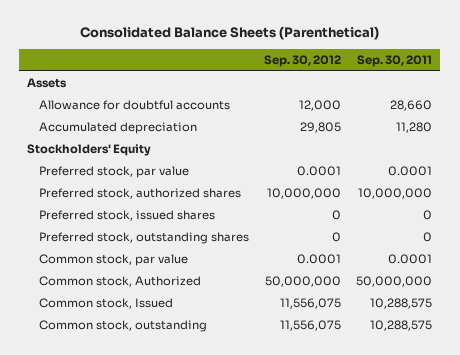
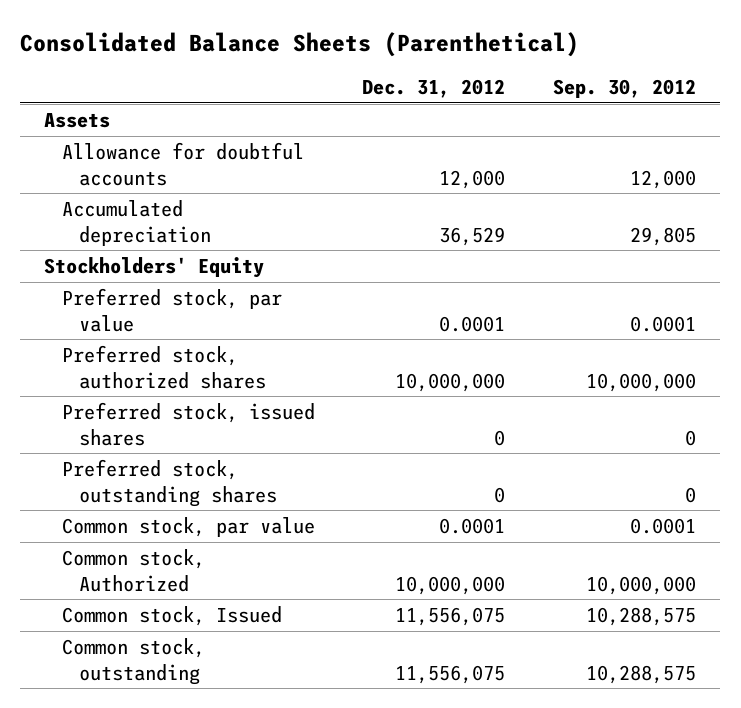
- | Sep. 30, 2012 | Sep. 30, 2011
+ | Dec. 31, 2012 | Sep. 30, 2012
- Common stock, Authorized | 50,000,000 | 50,000,000
- Common stock, Issued | 11,556,075 | 10,288,575
- Common stock, outstanding | 11,556,075 | 10,288,575
+ Common stock, Authorized | 10,000,000 | 10,000,000
+ Common stock, Issued | 11,556,075 | 10,288,575
+ Common stock, outstanding | 11,556,075 | 10,288,575

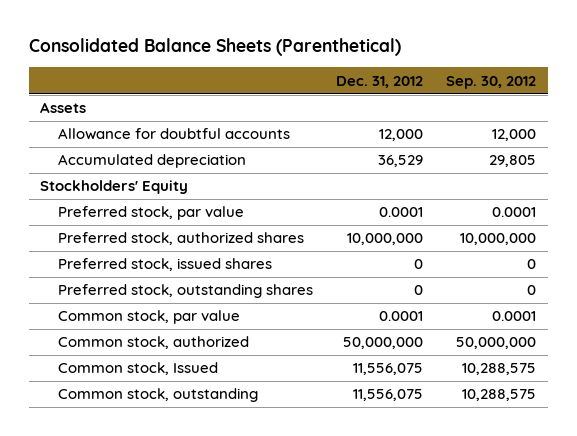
- Common stock, Authorized | 10,000,000 | 10,000,000
+ Common stock, authorized | 50,000,000 | 50,000,000

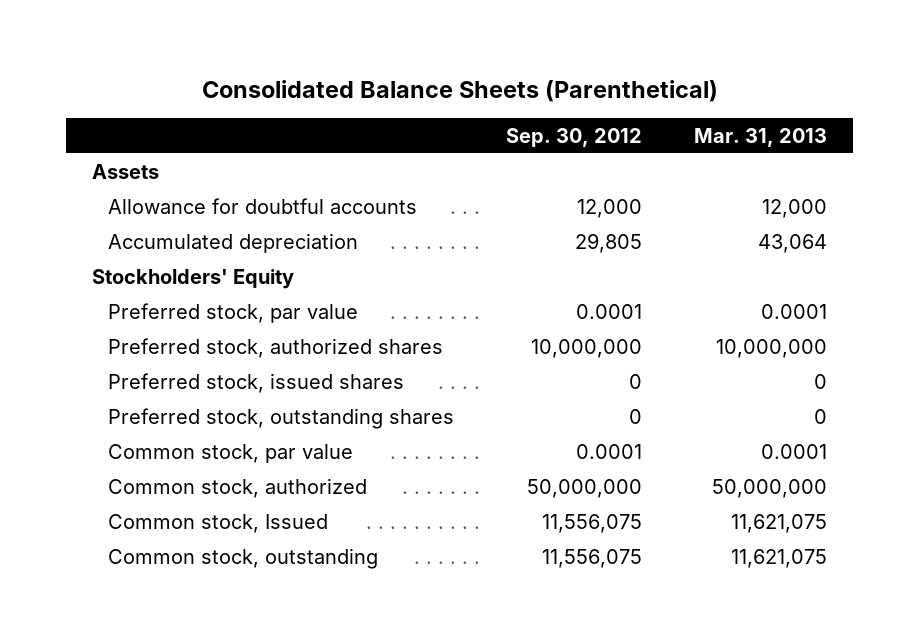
- | Dec. 31, 2012 | Sep. 30, 2012
+ | Sep. 30, 2012 | Mar. 31, 2013
- Common stock, Issued | 11,556,075 | 10,288,575
- Common stock, outstanding | 11,556,075 | 10,288,575
+ Common stock, Issued | 11,556,075 | 11,621,075
+ Common stock, outstanding | 11,556,075 | 11,621,075

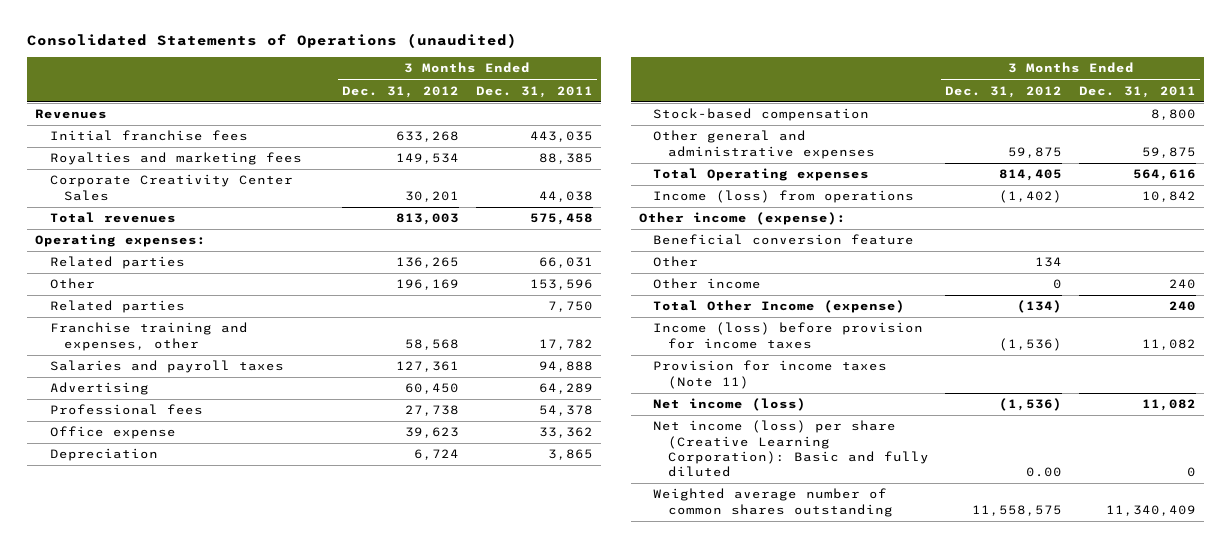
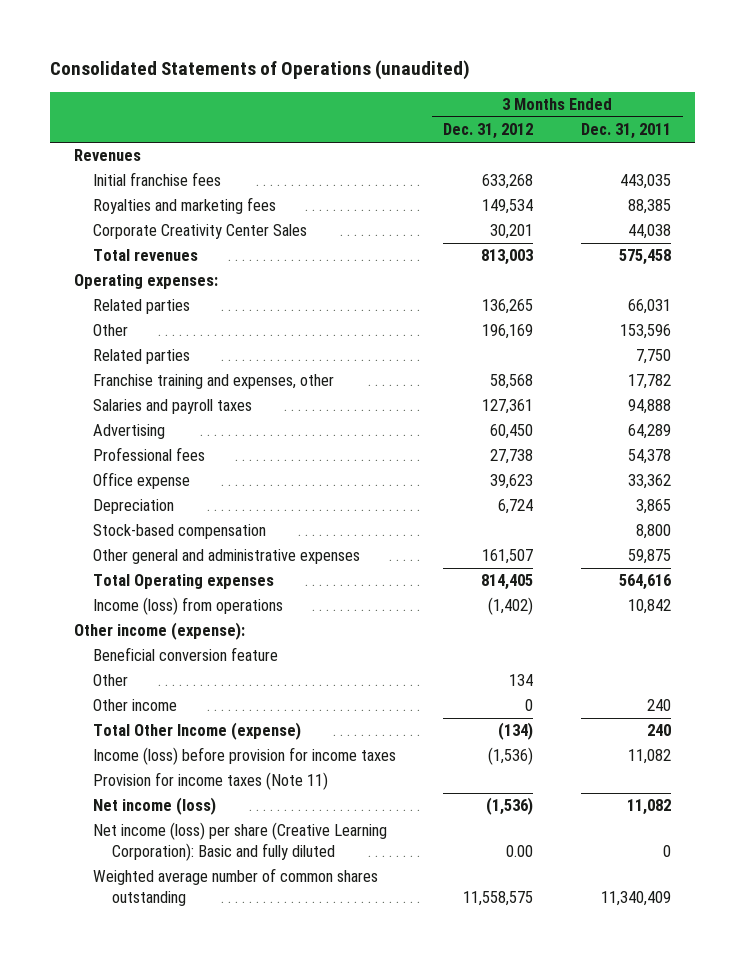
- Other general and administrative expenses | 59,875 | 59,875
+ Other general and administrative expenses | 161,507 | 59,875

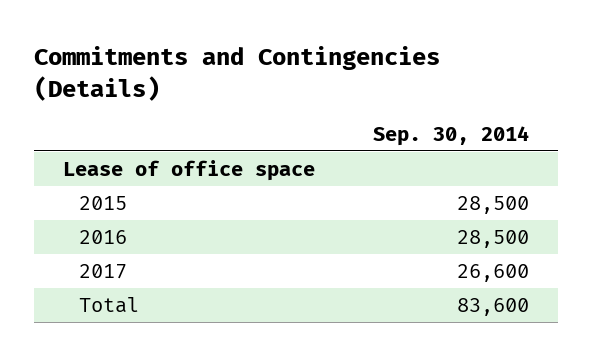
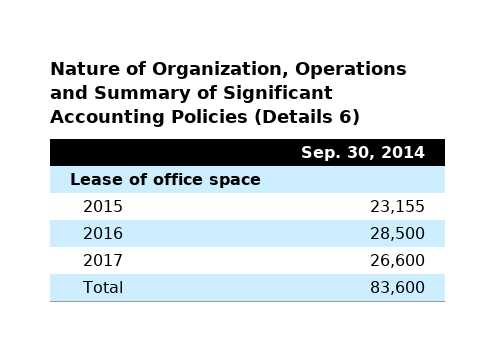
- Commitments and Contingencies (Details)
+ Nature of Organization, Operations and Summary of Significant Accounting Policies (Details 6)
- 2015 | 28,500
+ 2015 | 23,155

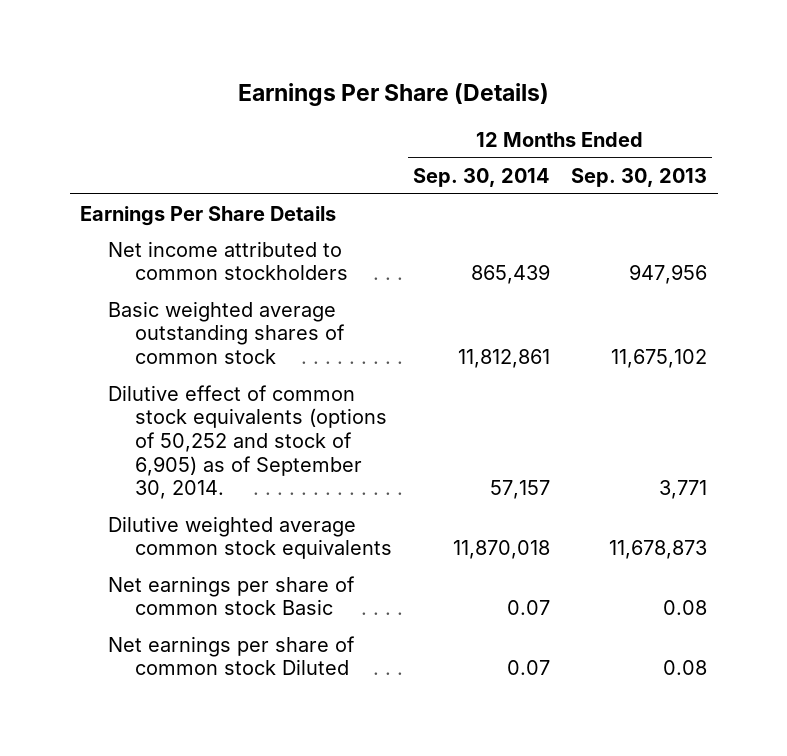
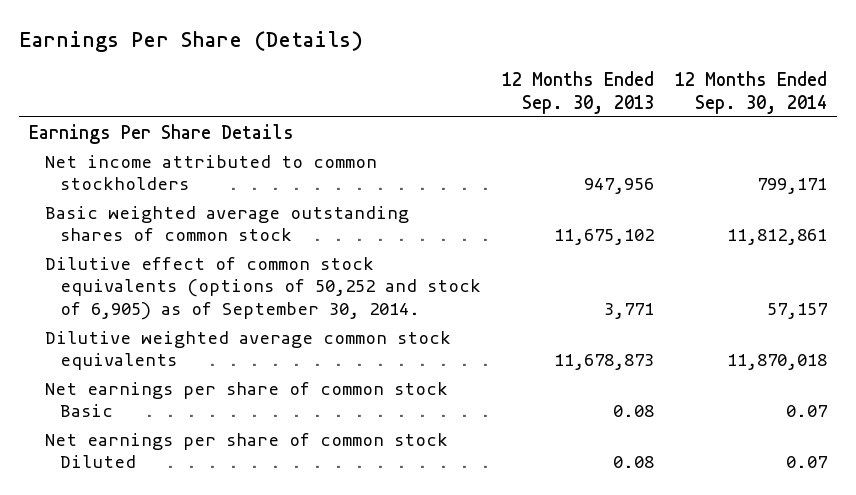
- | 12 Months Ended Sep. 30, 2014 | 12 Months Ended Sep. 30, 2013
+ | 12 Months Ended Sep. 30, 2013 | 12 Months Ended Sep. 30, 2014
- Net income attributed to common stockholders | 865,439 | 947,956
+ Net income attributed to common stockholders | 947,956 | 799,171

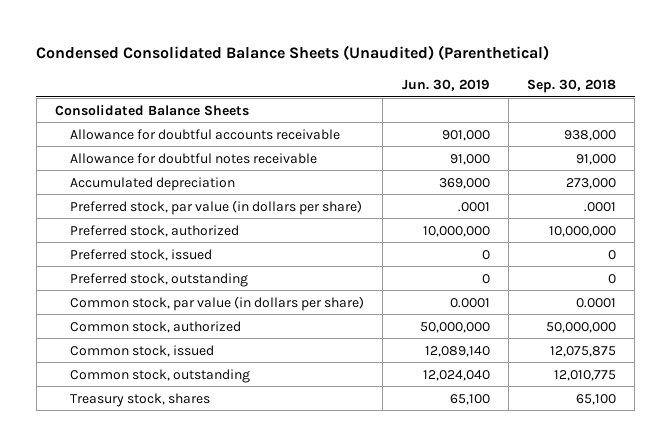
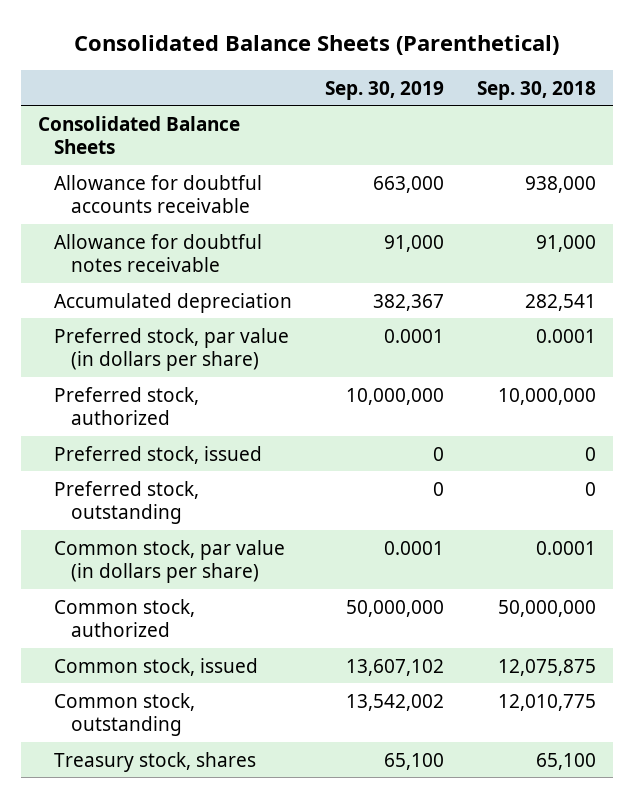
- Condensed Consolidated Balance Sheets (Unaudited) (Parenthetical)
+ Consolidated Balance Sheets (Parenthetical)
- | Jun. 30, 2019 | Sep. 30, 2018
+ | Sep. 30, 2019 | Sep. 30, 2018
- Accumulated depreciation | 369,000 | 273,000
- Preferred stock, par value (in dollars per share) | .0001 | .0001
+ Accumulated depreciation | 382,367 | 282,541
+ Preferred stock, par value (in dollars per share) | 0.0001 | 0.0001

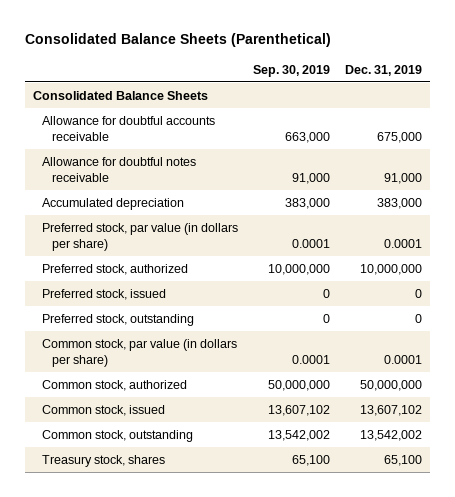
- | Sep. 30, 2019 | Sep. 30, 2018
+ | Sep. 30, 2019 | Dec. 31, 2019
- Accumulated depreciation | 382,367 | 282,541
+ Accumulated depreciation | 383,000 | 383,000

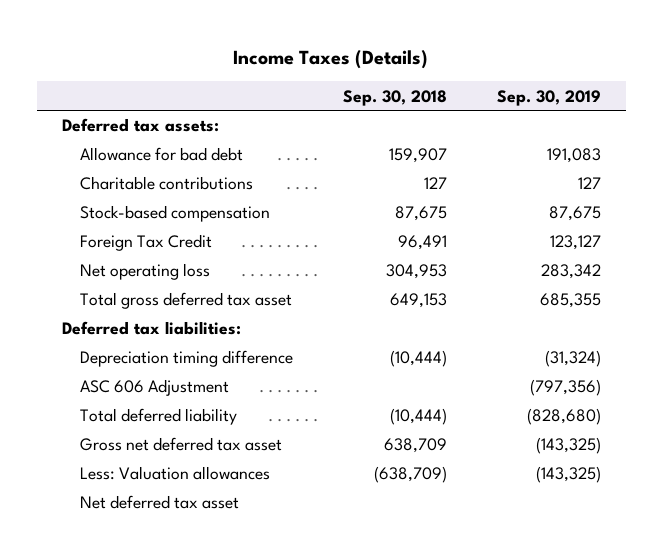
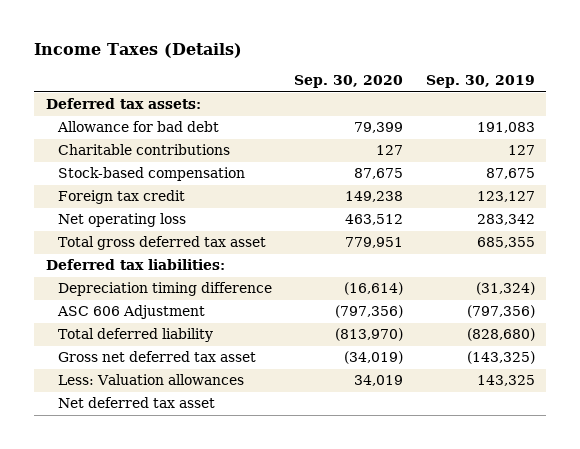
- | Sep. 30, 2018 | Sep. 30, 2019
+ | Sep. 30, 2020 | Sep. 30, 2019
- Foreign Tax Credit | 96,491 | 123,127
+ Foreign tax credit | 149,238 | 123,127
- Less: Valuation allowances | (638,709) | (143,325)
+ Less: Valuation allowances | 34,019 | 143,325

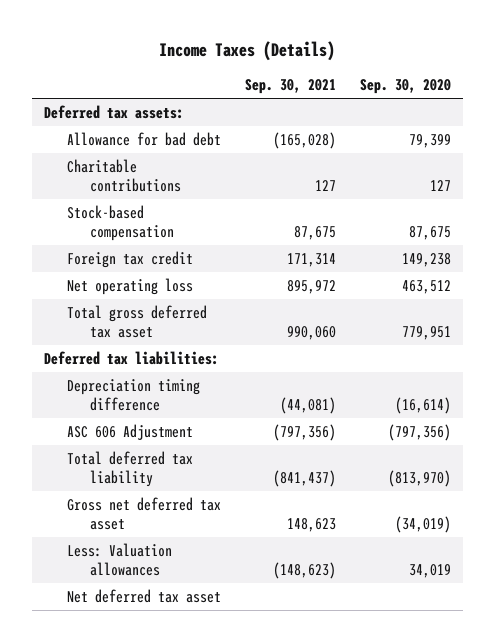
- | Sep. 30, 2020 | Sep. 30, 2019
+ | Sep. 30, 2021 | Sep. 30, 2020
- Total deferred liability | (813,970) | (828,680)
+ Total deferred tax liability | (841,437) | (813,970)

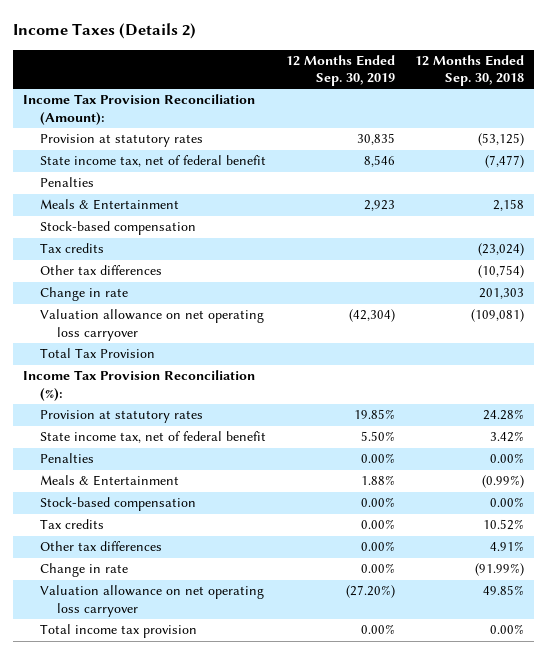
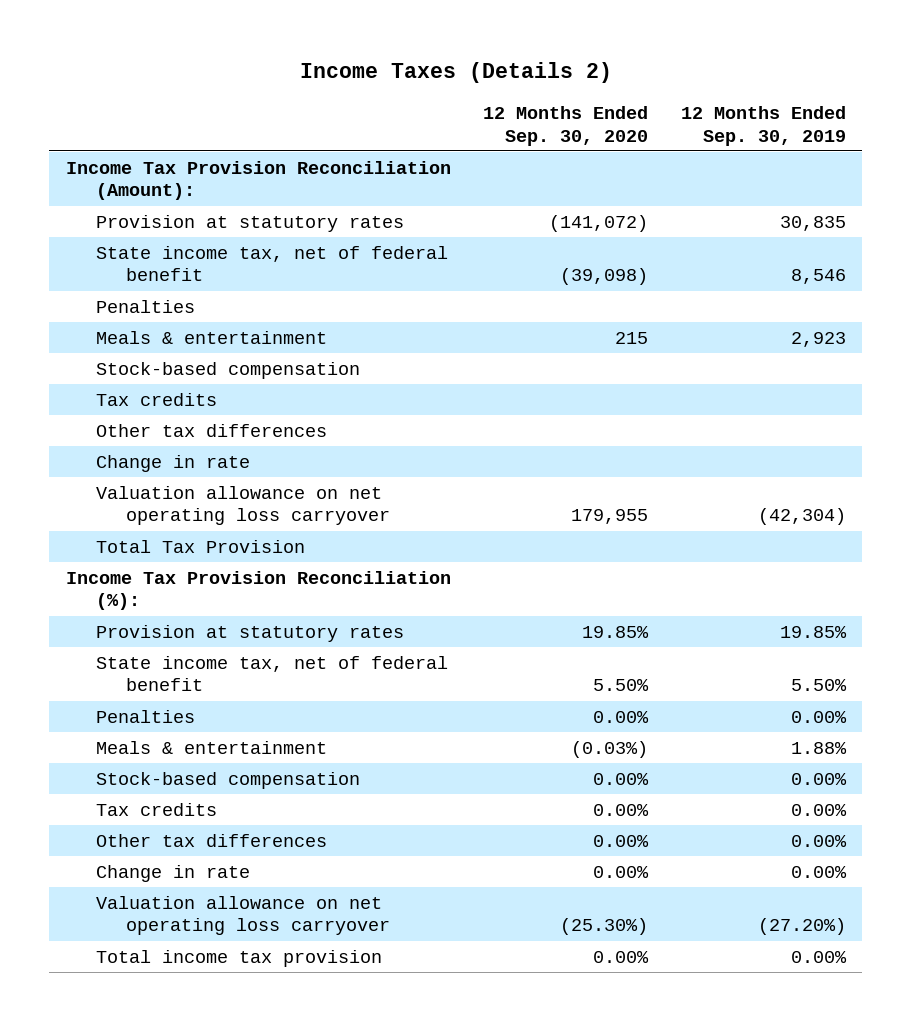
- | 12 Months Ended Sep. 30, 2019 | 12 Months Ended Sep. 30, 2018
+ | 12 Months Ended Sep. 30, 2020 | 12 Months Ended Sep. 30, 2019
- Meals & Entertainment | 2,923 | 2,158
+ Meals & entertainment | 215 | 2,923
- Meals & Entertainment | 1.88% | (0.99%)
+ Meals & entertainment | (0.03%) | 1.88%

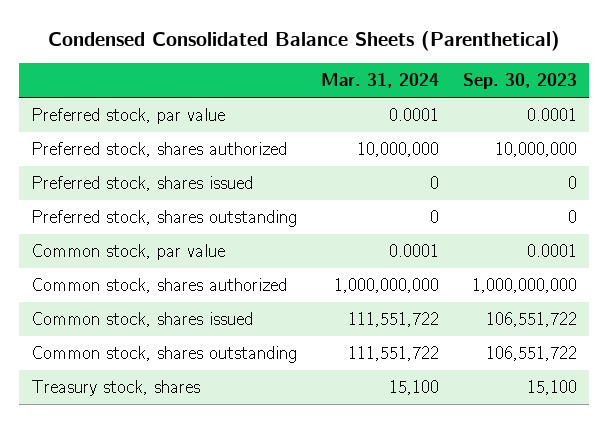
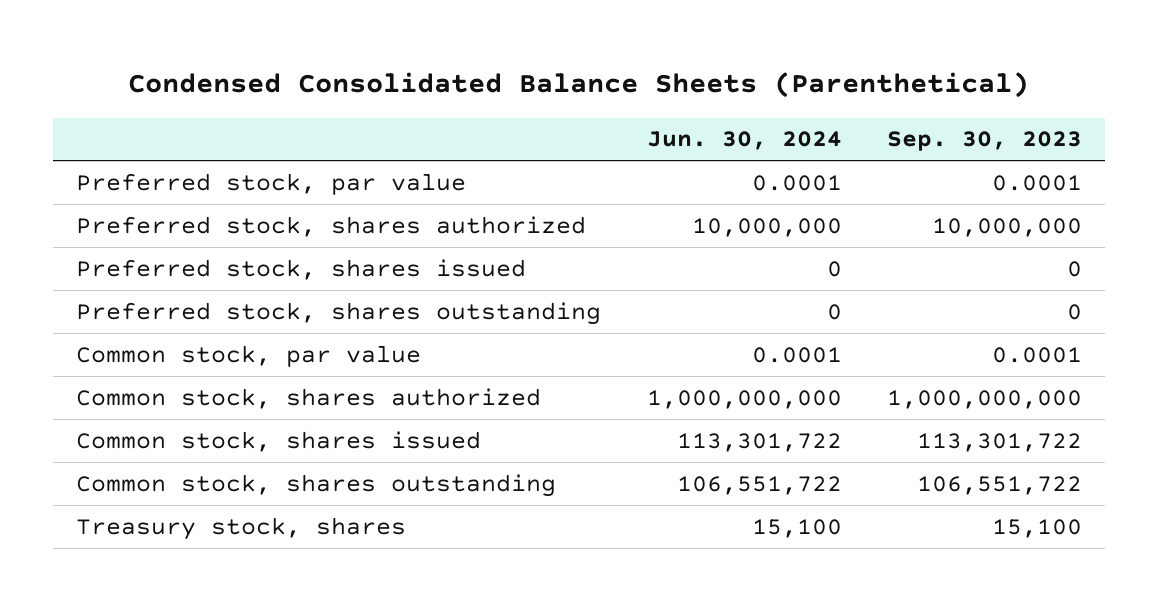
- | Mar. 31, 2024 | Sep. 30, 2023
+ | Jun. 30, 2024 | Sep. 30, 2023
- Common stock, shares issued | 111,551,722 | 106,551,722
+ Common stock, shares issued | 113,301,722 | 113,301,722

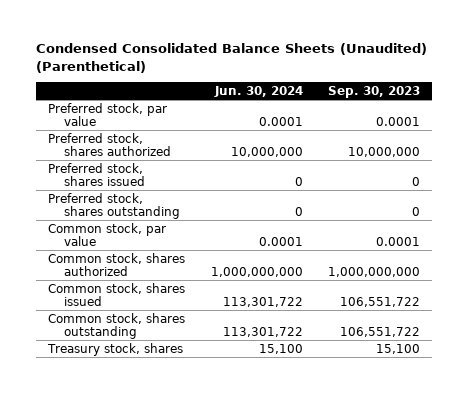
- Condensed Consolidated Balance Sheets (Parenthetical)
+ Condensed Consolidated Balance Sheets (Unaudited) (Parenthetical)
- Common stock, shares issued | 113,301,722 | 113,301,722
- Common stock, shares outstanding | 106,551,722 | 106,551,722
+ Common stock, shares issued | 113,301,722 | 106,551,722
+ Common stock, shares outstanding | 113,301,722 | 106,551,722

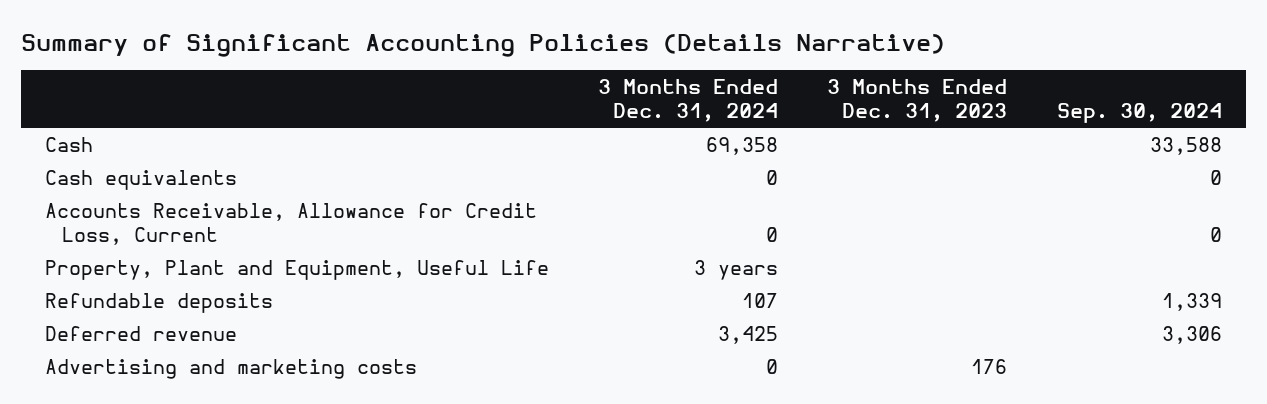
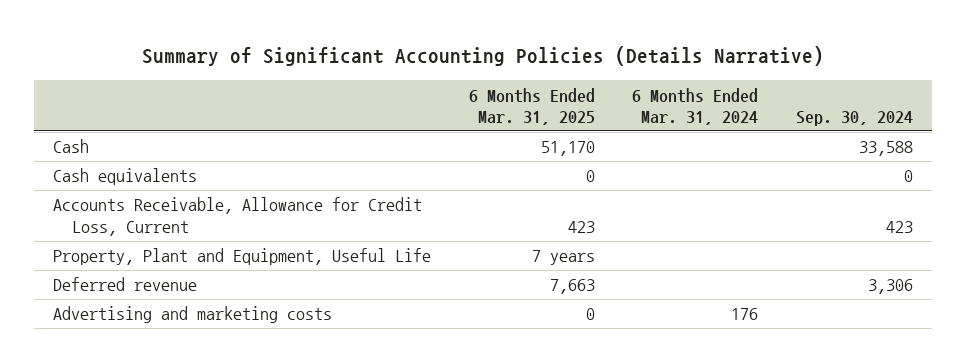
- | 3 Months Ended Dec. 31, 2024 | 3 Months Ended Dec. 31, 2023 | Sep. 30, 2024
+ | 6 Months Ended Mar. 31, 2025 | 6 Months Ended Mar. 31, 2024 | Sep. 30, 2024
- Accounts Receivable, Allowance for Credit Loss, Current | 0 | | 0
+ Accounts Receivable, Allowance for Credit Loss, Current | 423 | | 423
- Refundable deposits | 107 | | 1,339

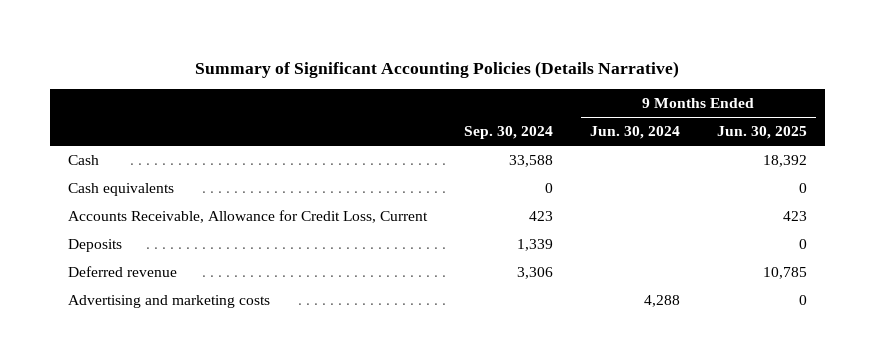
- | 6 Months Ended Mar. 31, 2025 | 6 Months Ended Mar. 31, 2024 | Sep. 30, 2024
+ | Sep. 30, 2024 | 9 Months Ended Jun. 30, 2024 | 9 Months Ended Jun. 30, 2025
- Property, Plant and Equipment, Useful Life | 7 years | |
+ Deposits | 1,339 | | 0

